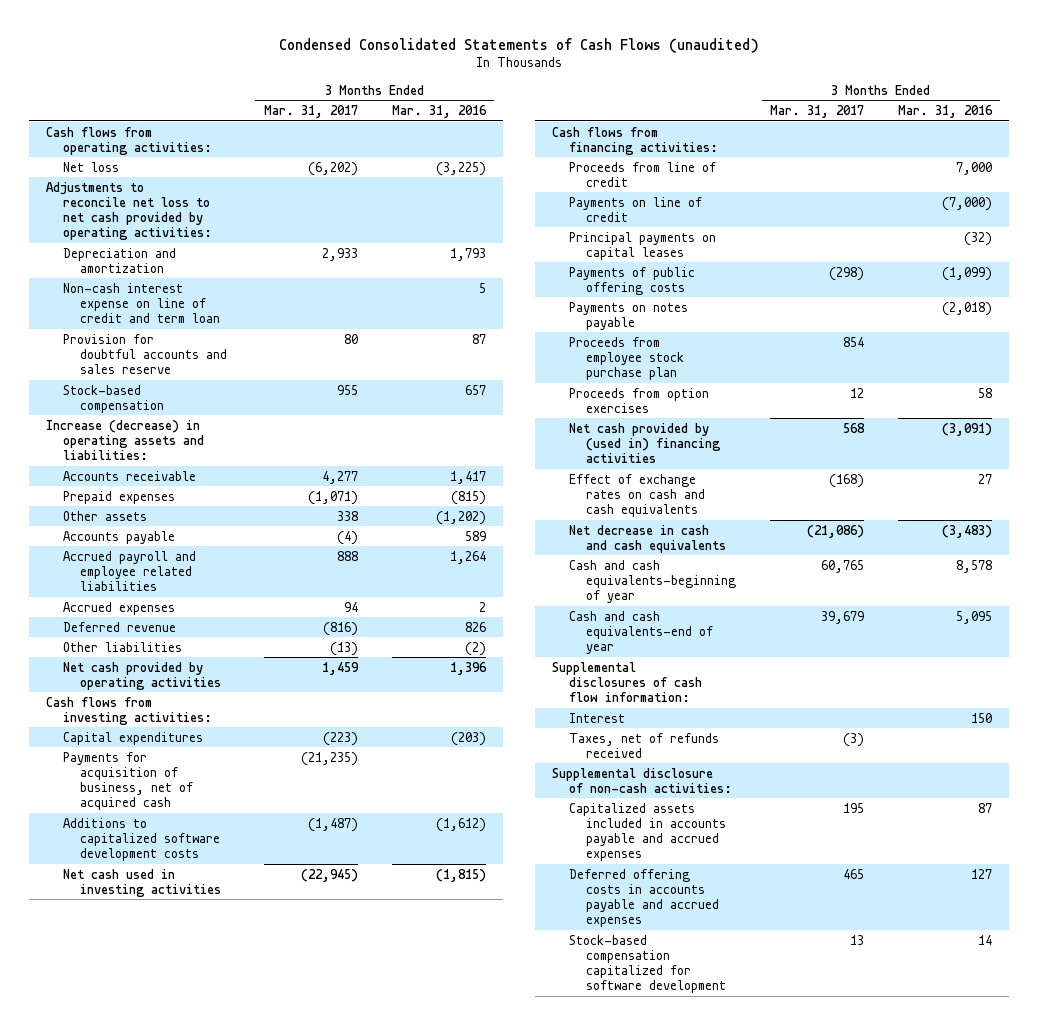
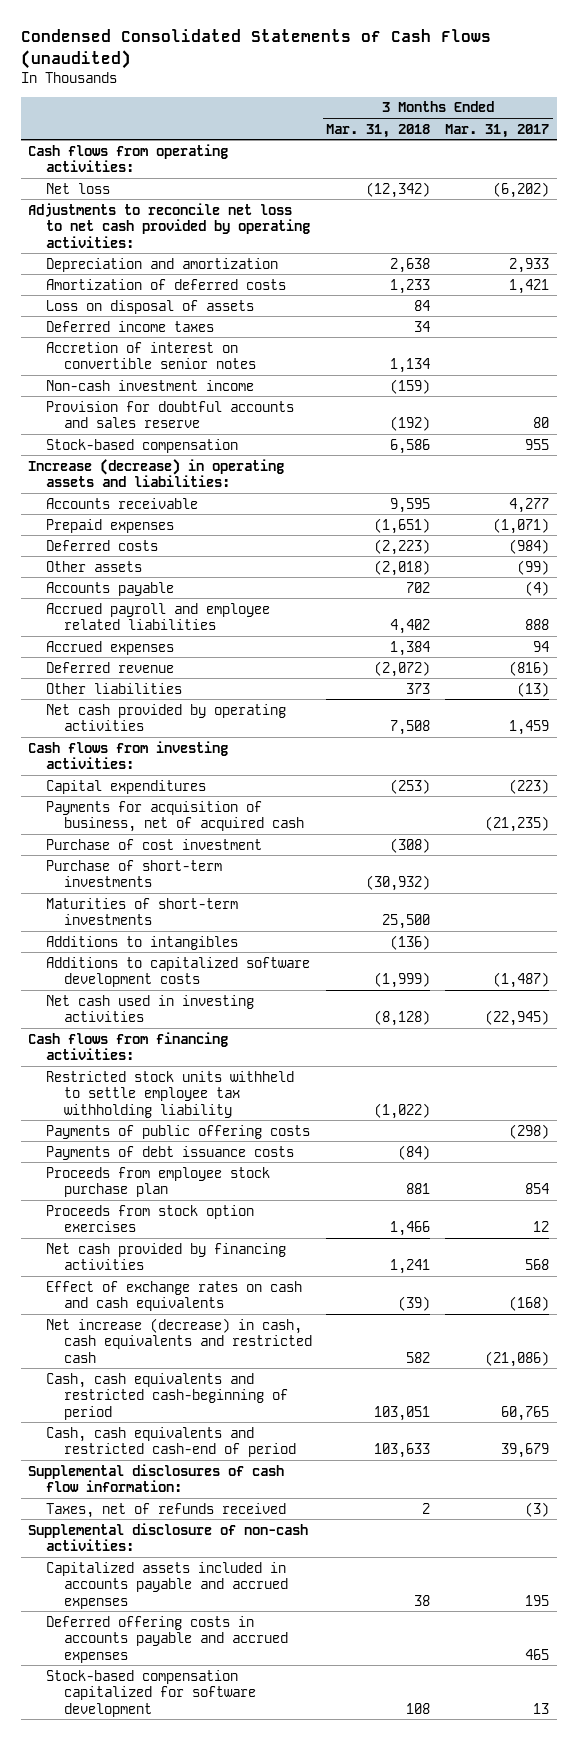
- | 3 Months Ended Mar. 31, 2017 | 3 Months Ended Mar. 31, 2016
+ | 3 Months Ended Mar. 31, 2018 | 3 Months Ended Mar. 31, 2017
- Non-cash interest expense on line of credit and term loan | | 5
+ Amortization of deferred costs | 1,233 | 1,421
+ Loss on disposal of assets | 84 |
+ Deferred income taxes | 34 |
+ Accretion of interest on convertible senior notes | 1,134 |
+ Non-cash investment income | (159) |
- Other assets | 338 | (1,202)
+ Deferred costs | (2,223) | (984)
+ Other assets | (2,018) | (99)
+ Purchase of cost investment | (308) |
+ Purchase of short-term investments | (30,932) |
+ Maturities of short-term investments | 25,500 |
+ Additions to intangibles | (136) |
- Proceeds from line of credit | | 7,000
- Payments on line of credit | | (7,000)
- Principal payments on capital leases | | (32)
+ Restricted stock units withheld to settle employee tax withholding liability | (1,022) |
- Payments on notes payable | | (2,018)
+ Payments of debt issuance costs | (84) |
- Proceeds from option exercises | 12 | 58
- Net cash provided by (used in) financing activities | 568 | (3,091)
+ Proceeds from stock option exercises | 1,466 | 12
+ Net cash provided by financing activities | 1,241 | 568
- Net decrease in cash and cash equivalents | (21,086) | (3,483)
- Cash and cash equivalents-beginning of year | 60,765 | 8,578
- Cash and cash equivalents-end of year | 39,679 | 5,095
+ Net increase (decrease) in cash, cash equivalents and restricted cash | 582 | (21,086)
+ Cash, cash equivalents and restricted cash-beginning of period | 103,051 | 60,765
+ Cash, cash equivalents and restricted cash-end of period | 103,633 | 39,679
- Interest | | 150

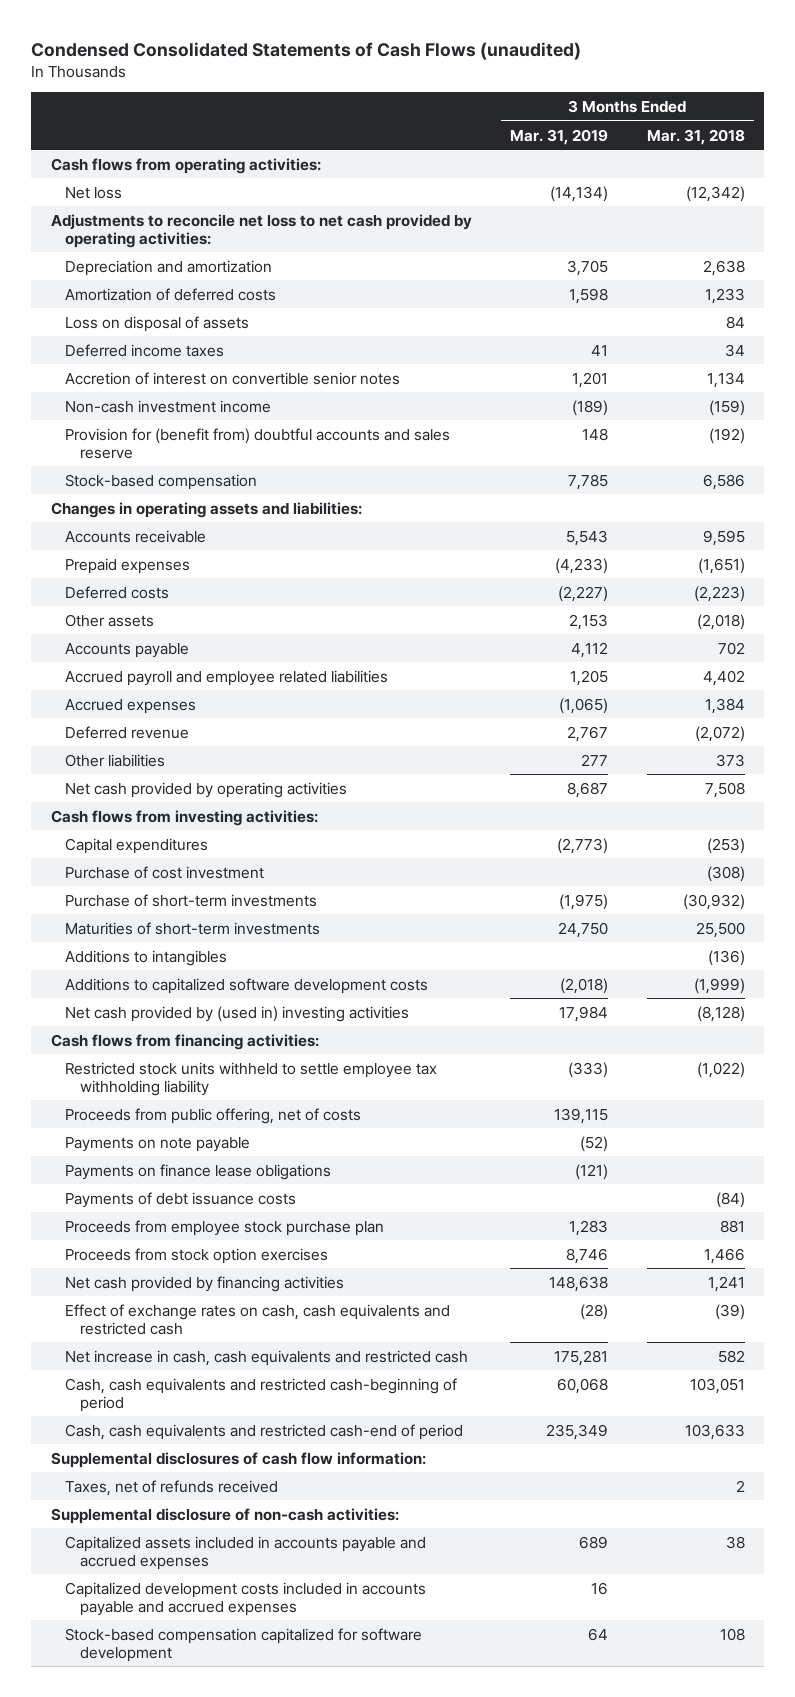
- | 3 Months Ended Mar. 31, 2018 | 3 Months Ended Mar. 31, 2017
+ | 3 Months Ended Mar. 31, 2019 | 3 Months Ended Mar. 31, 2018
- Provision for doubtful accounts and sales reserve | (192) | 80
+ Provision for (benefit from) doubtful accounts and sales reserve | 148 | (192)
- Increase (decrease) in operating assets and liabilities:
+ Changes in operating assets and liabilities:
- Payments for acquisition of business, net of acquired cash | | (21,235)
- Net cash used in investing activities | (8,128) | (22,945)
+ Net cash provided by (used in) investing activities | 17,984 | (8,128)
- Payments of public offering costs | | (298)
+ Proceeds from public offering, net of costs | 139,115 |
+ Payments on note payable | (52) |
+ Payments on finance lease obligations | (121) |
- Effect of exchange rates on cash and cash equivalents | (39) | (168)
- Net increase (decrease) in cash, cash equivalents and restricted cash | 582 | (21,086)
+ Effect of exchange rates on cash, cash equivalents and restricted cash | (28) | (39)
+ Net increase in cash, cash equivalents and restricted cash | 175,281 | 582
- Deferred offering costs in accounts payable and accrued expenses | | 465
+ Capitalized development costs included in accounts payable and accrued expenses | 16 |

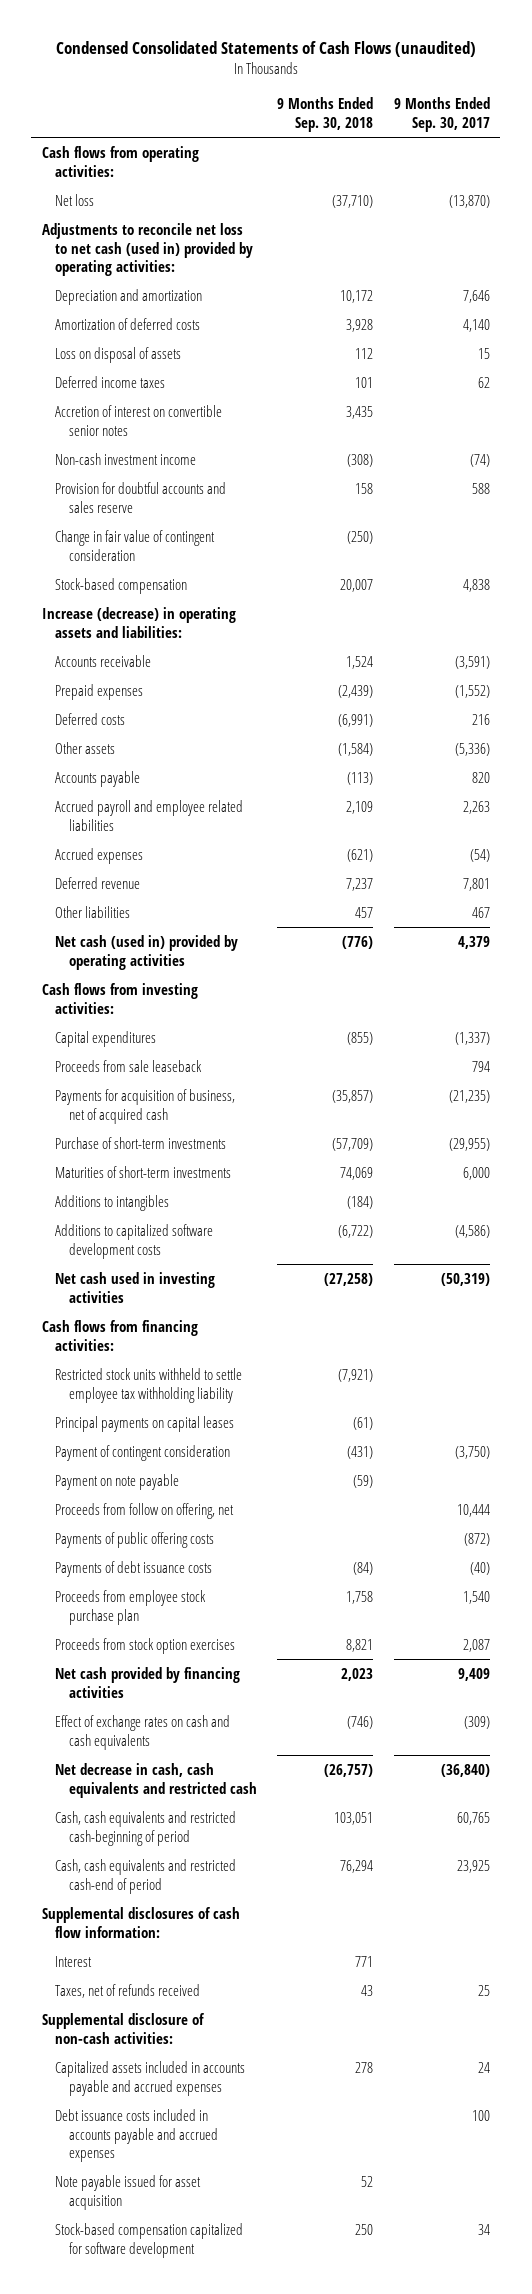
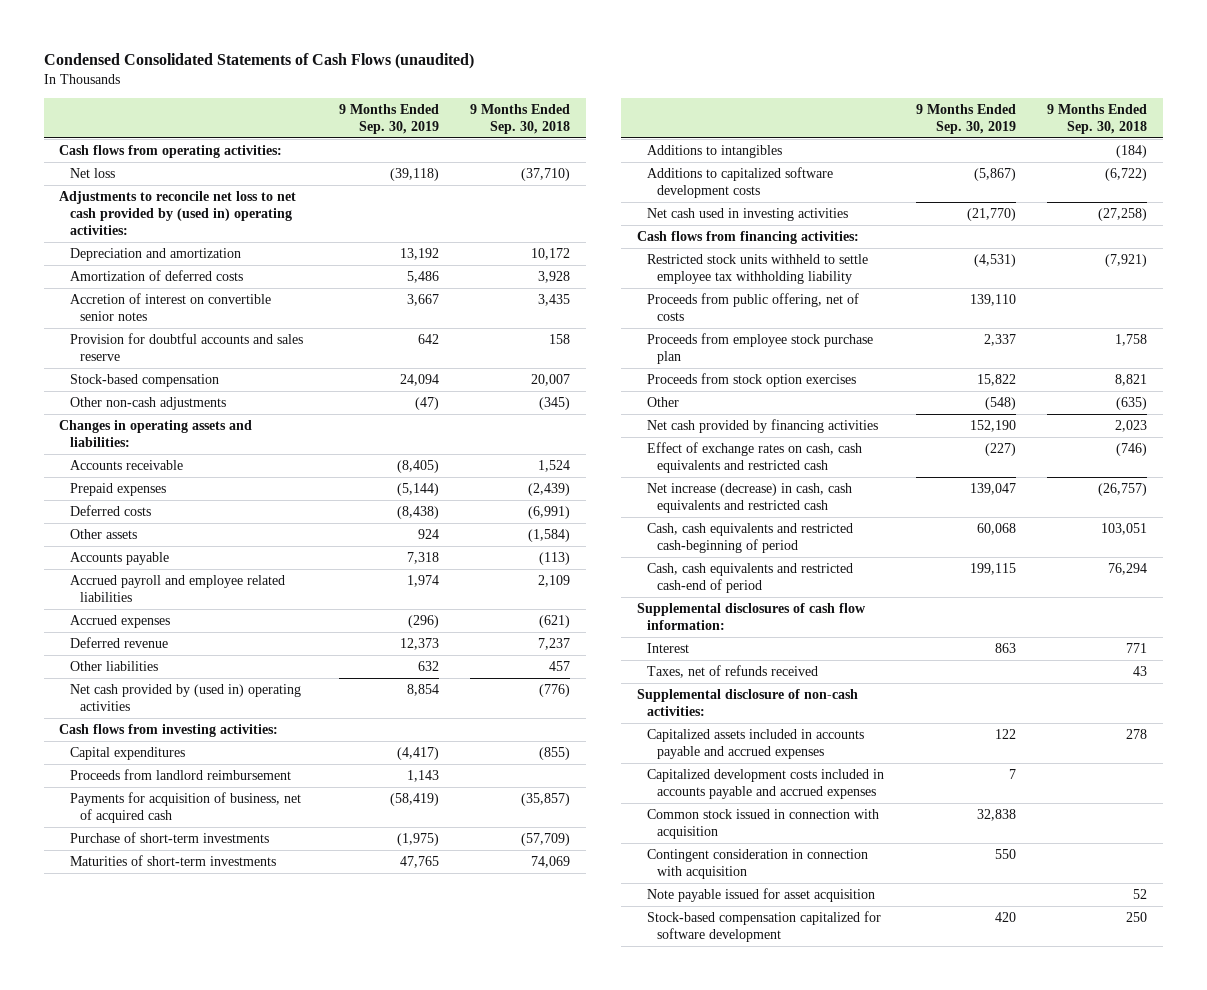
- | 9 Months Ended Sep. 30, 2018 | 9 Months Ended Sep. 30, 2017
+ | 9 Months Ended Sep. 30, 2019 | 9 Months Ended Sep. 30, 2018
- Adjustments to reconcile net loss to net cash (used in) provided by operating activities:
+ Adjustments to reconcile net loss to net cash provided by (used in) operating activities:
- Loss on disposal of assets | 112 | 15
- Deferred income taxes | 101 | 62
- Non-cash investment income | (308) | (74)
- Change in fair value of contingent consideration | (250) |
- Increase (decrease) in operating assets and liabilities:
+ Other non-cash adjustments | (47) | (345)
+ Changes in operating assets and liabilities:
- Net cash (used in) provided by operating activities | (776) | 4,379
+ Net cash provided by (used in) operating activities | 8,854 | (776)
- Proceeds from sale leaseback | | 794
+ Proceeds from landlord reimbursement | 1,143 |
- Principal payments on capital leases | (61) |
- Payment of contingent consideration | (431) | (3,750)
- Payment on note payable | (59) |
- Proceeds from follow on offering, net | | 10,444
- Payments of public offering costs | | (872)
- Payments of debt issuance costs | (84) | (40)
+ Proceeds from public offering, net of costs | 139,110 |
+ Other | (548) | (635)
- Effect of exchange rates on cash and cash equivalents | (746) | (309)
- Net decrease in cash, cash equivalents and restricted cash | (26,757) | (36,840)
+ Effect of exchange rates on cash, cash equivalents and restricted cash | (227) | (746)
+ Net increase (decrease) in cash, cash equivalents and restricted cash | 139,047 | (26,757)
- Debt issuance costs included in accounts payable and accrued expenses | | 100
+ Capitalized development costs included in accounts payable and accrued expenses | 7 |
+ Common stock issued in connection with acquisition | 32,838 |
+ Contingent consideration in connection with acquisition | 550 |

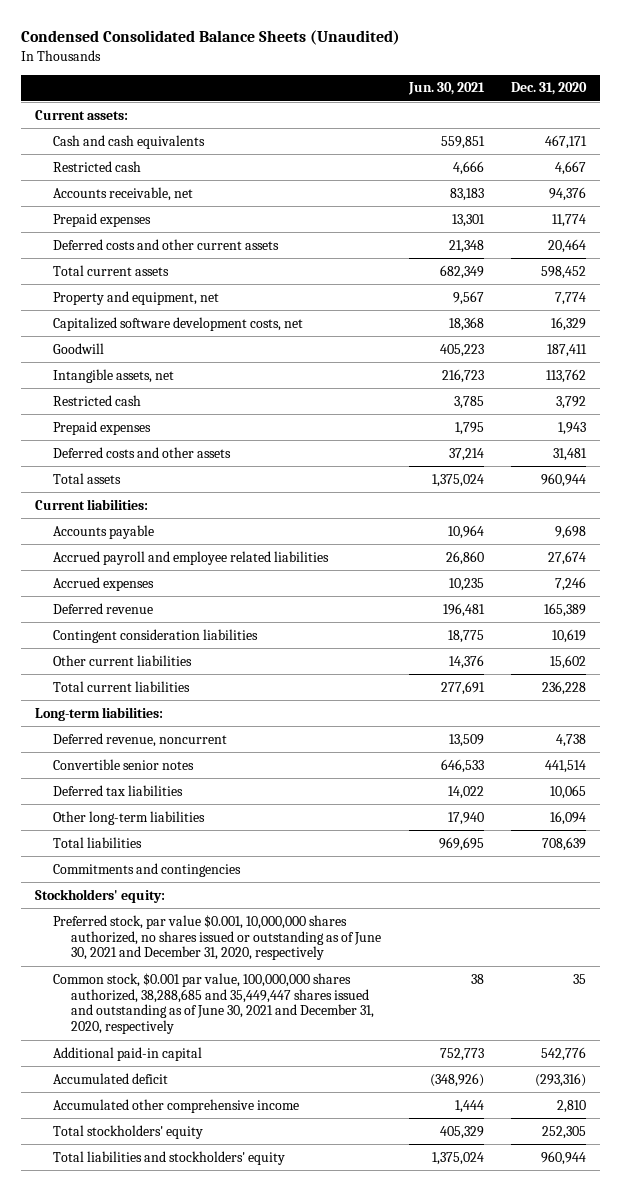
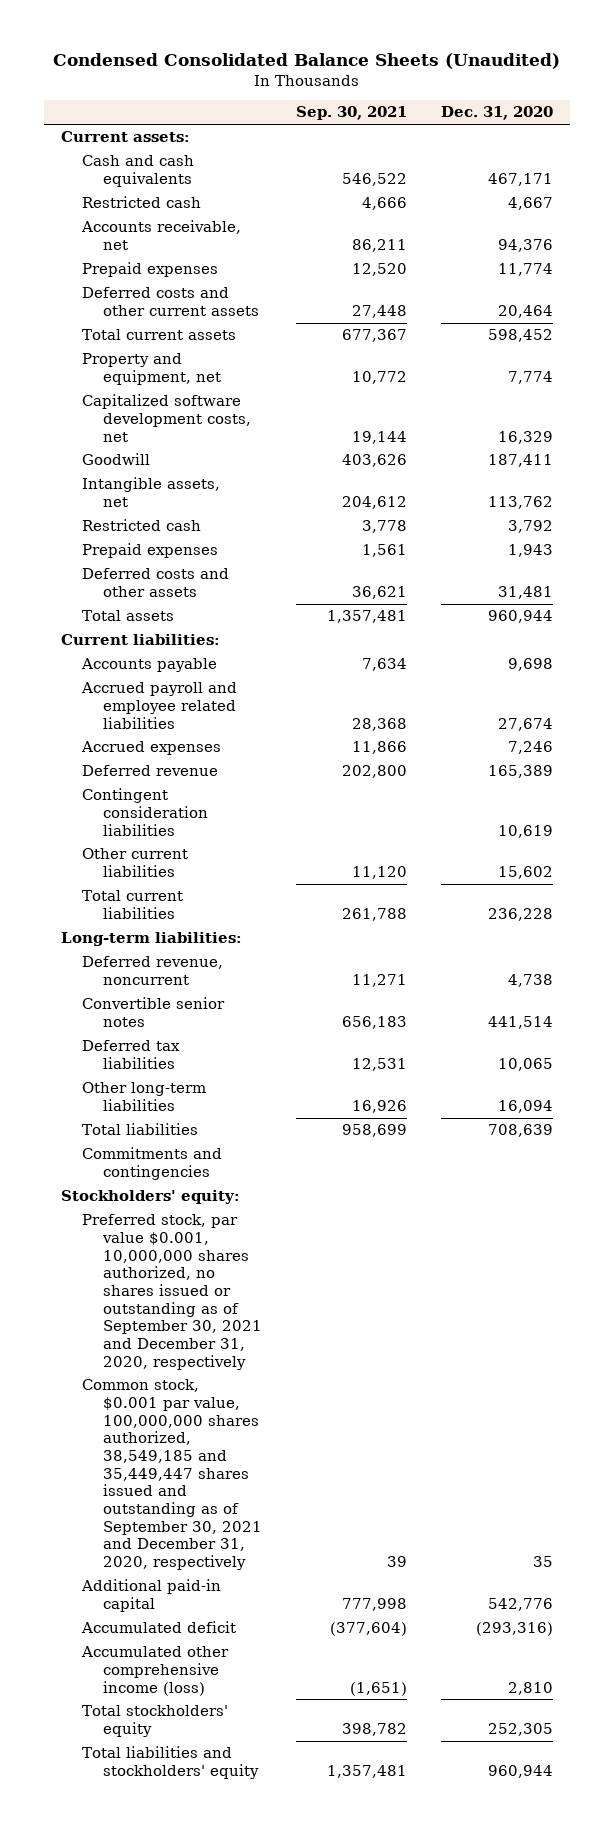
- | Jun. 30, 2021 | Dec. 31, 2020
+ | Sep. 30, 2021 | Dec. 31, 2020
- Preferred stock, par value $0.001, 10,000,000 shares authorized, no shares issued or outstanding as of June 30, 2021 and December 31, 2020, respectively
- Common stock, $0.001 par value, 100,000,000 shares authorized, 38,288,685 and 35,449,447 shares issued and outstanding as of June 30, 2021 and December 31, 2020, respectively | 38 | 35
+ Preferred stock, par value $0.001, 10,000,000 shares authorized, no shares issued or outstanding as of September 30, 2021 and December 31, 2020, respectively
+ Common stock, $0.001 par value, 100,000,000 shares authorized, 38,549,185 and 35,449,447 shares issued and outstanding as of September 30, 2021 and December 31, 2020, respectively | 39 | 35
- Accumulated other comprehensive income | 1,444 | 2,810
+ Accumulated other comprehensive income (loss) | (1,651) | 2,810

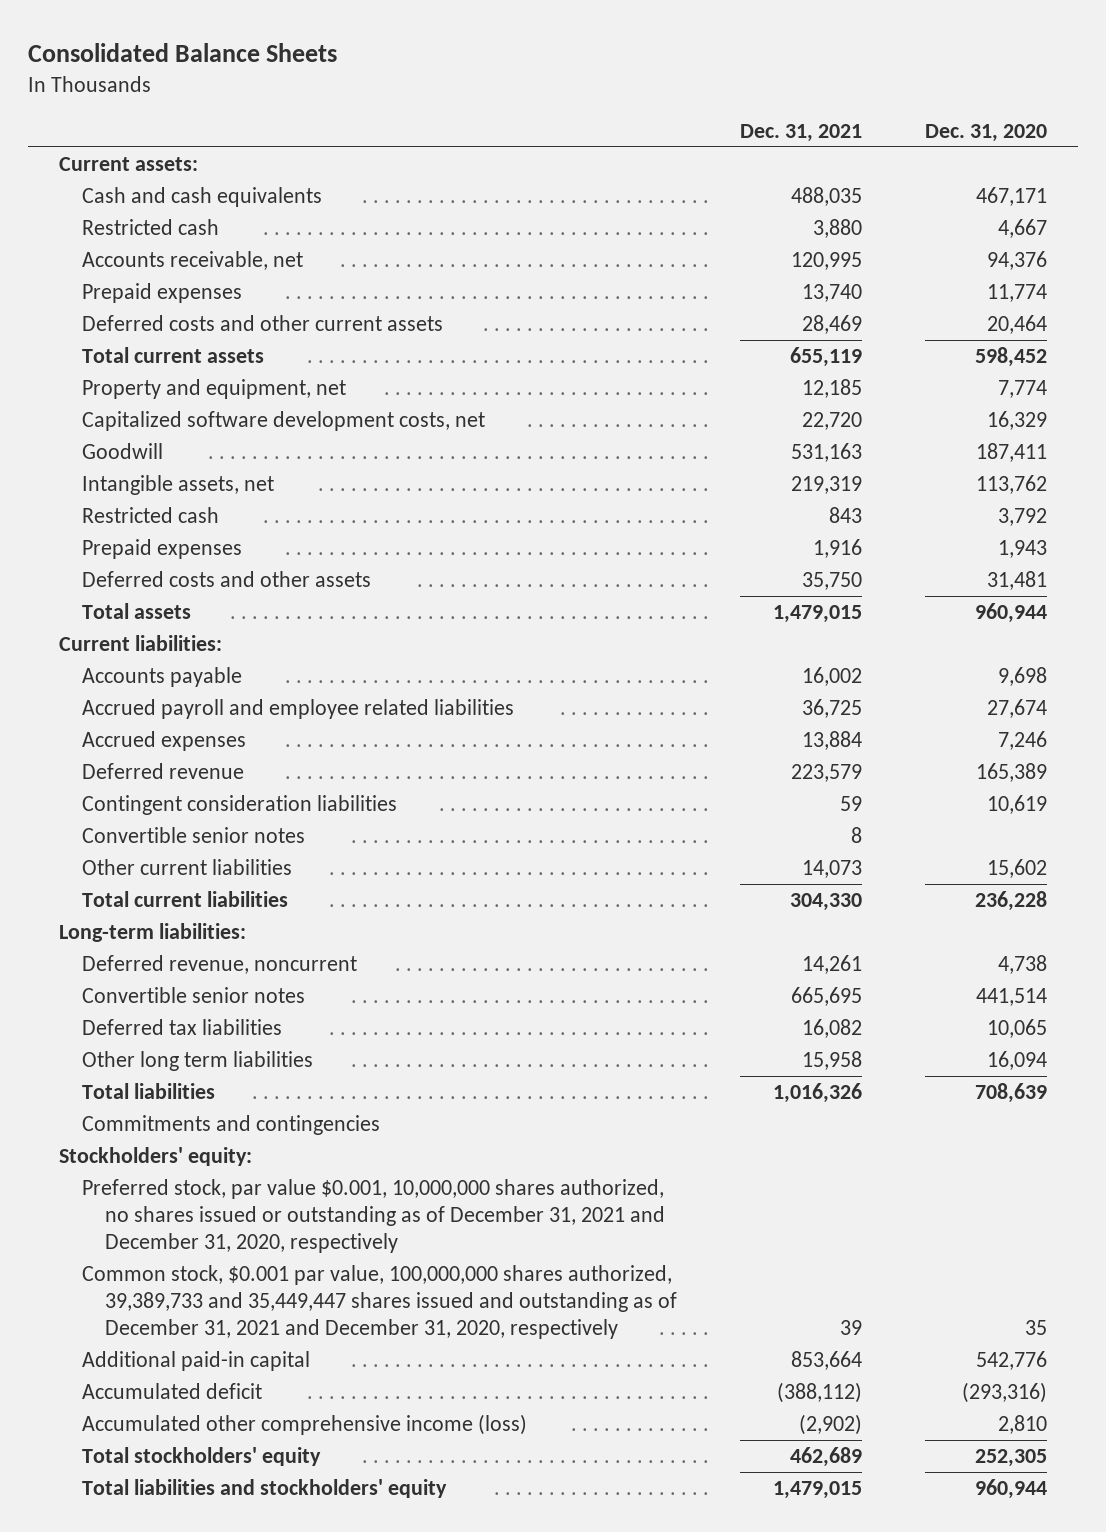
- Condensed Consolidated Balance Sheets (Unaudited)
+ Consolidated Balance Sheets
- | Sep. 30, 2021 | Dec. 31, 2020
+ | Dec. 31, 2021 | Dec. 31, 2020
+ Convertible senior notes | 8 |
- Other long-term liabilities | 16,926 | 16,094
+ Other long term liabilities | 15,958 | 16,094
- Preferred stock, par value $0.001, 10,000,000 shares authorized, no shares issued or outstanding as of September 30, 2021 and December 31, 2020, respectively
- Common stock, $0.001 par value, 100,000,000 shares authorized, 38,549,185 and 35,449,447 shares issued and outstanding as of September 30, 2021 and December 31, 2020, respectively | 39 | 35
+ Preferred stock, par value $0.001, 10,000,000 shares authorized, no shares issued or outstanding as of December 31, 2021 and December 31, 2020, respectively
+ Common stock, $0.001 par value, 100,000,000 shares authorized, 39,389,733 and 35,449,447 shares issued and outstanding as of December 31, 2021 and December 31, 2020, respectively | 39 | 35

